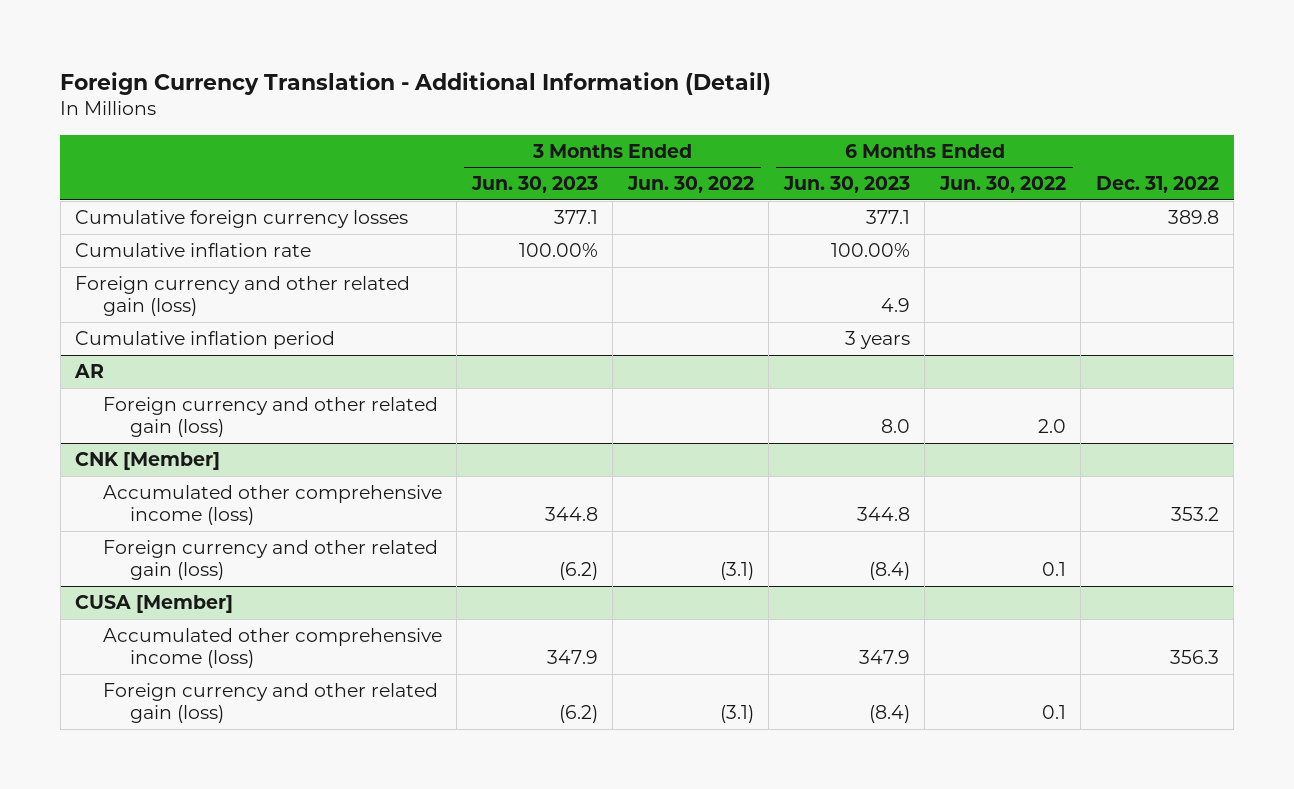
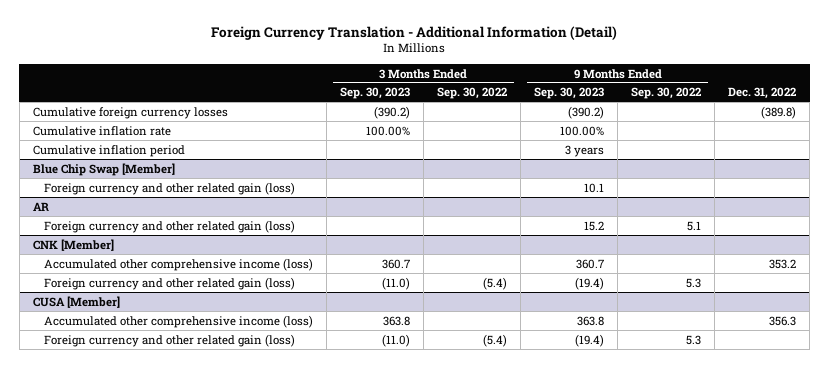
- | 3 Months Ended Jun. 30, 2023 | 3 Months Ended Jun. 30, 2022 | 6 Months Ended Jun. 30, 2023 | 6 Months Ended Jun. 30, 2022 | Dec. 31, 2022
+ | 3 Months Ended Sep. 30, 2023 | 3 Months Ended Sep. 30, 2022 | 9 Months Ended Sep. 30, 2023 | 9 Months Ended Sep. 30, 2022 | Dec. 31, 2022
- Cumulative foreign currency losses | 377.1 | | 377.1 | | 389.8
+ Cumulative foreign currency losses | (390.2) | | (390.2) | | (389.8)
- Foreign currency and other related gain (loss) | | | 4.9 | |
+ Blue Chip Swap [Member]
+ Foreign currency and other related gain (loss) | | | 10.1 | |

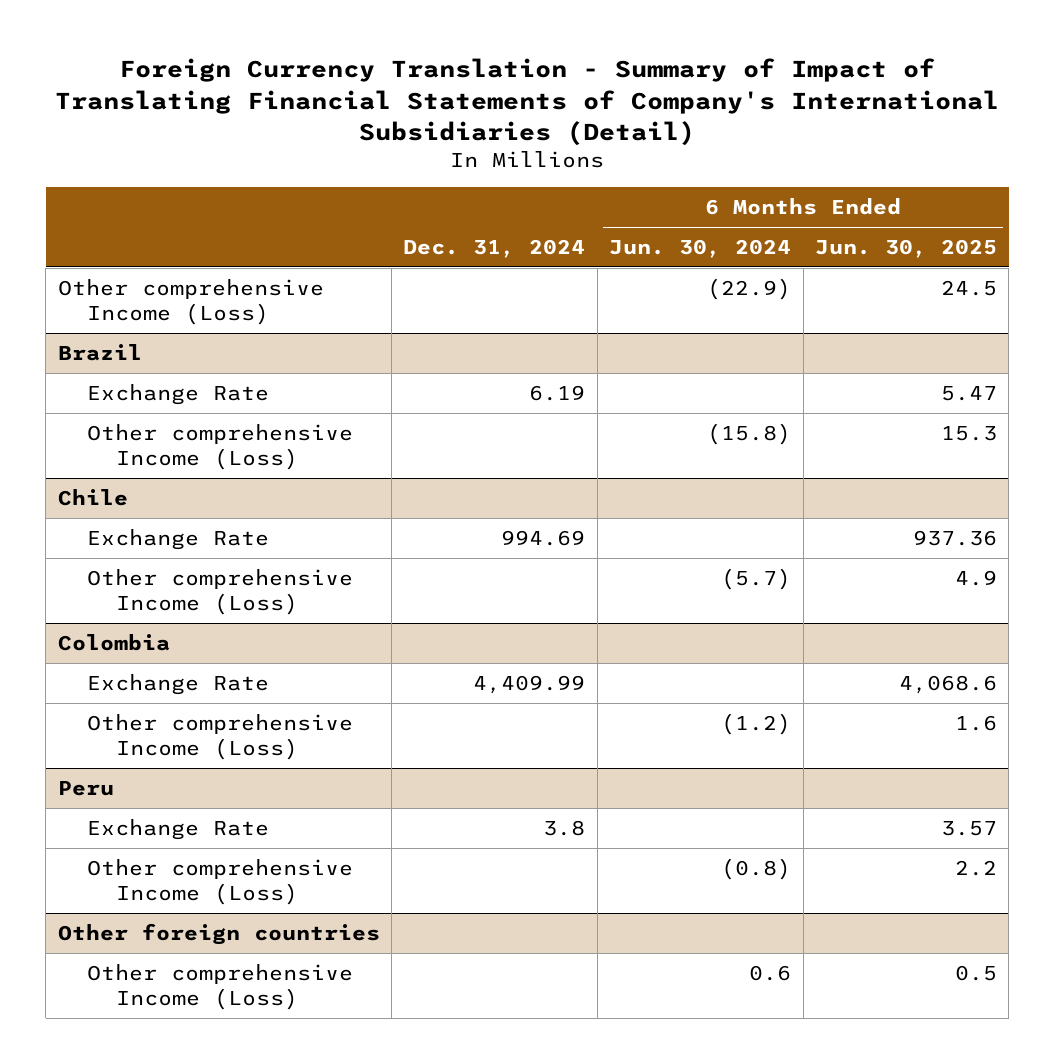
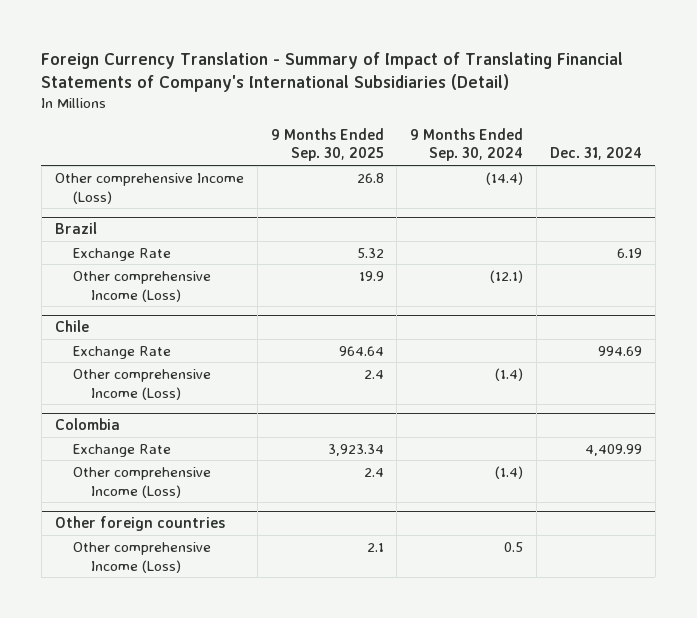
- | Dec. 31, 2024 | 6 Months Ended Jun. 30, 2024 | 6 Months Ended Jun. 30, 2025
+ | 9 Months Ended Sep. 30, 2025 | 9 Months Ended Sep. 30, 2024 | Dec. 31, 2024
- Peru
- Exchange Rate | 3.8 | | 3.57
- Other comprehensive Income (Loss) | | (0.8) | 2.2

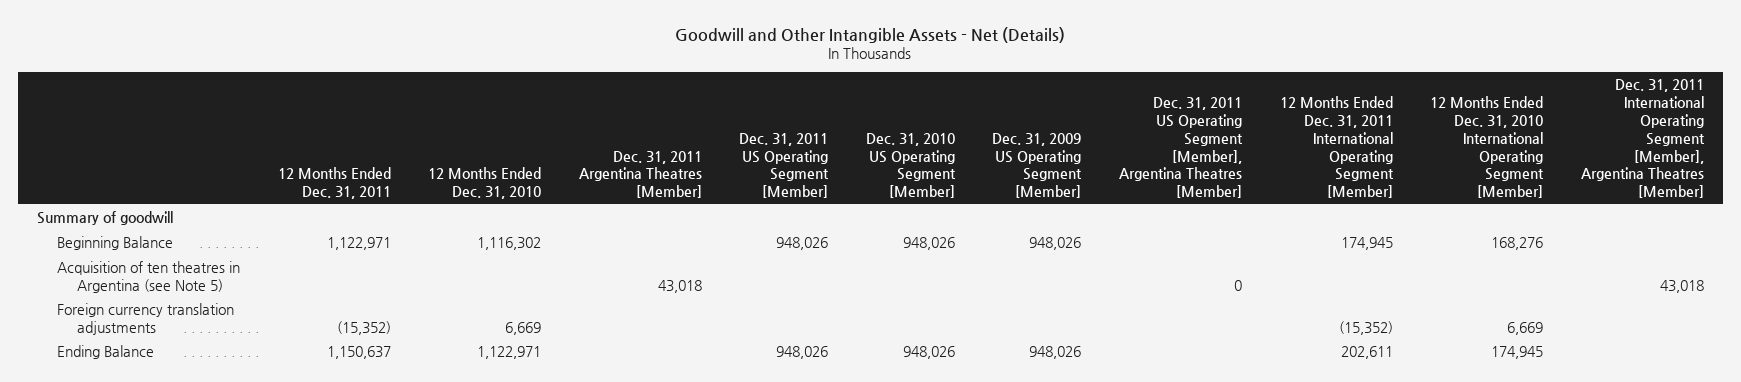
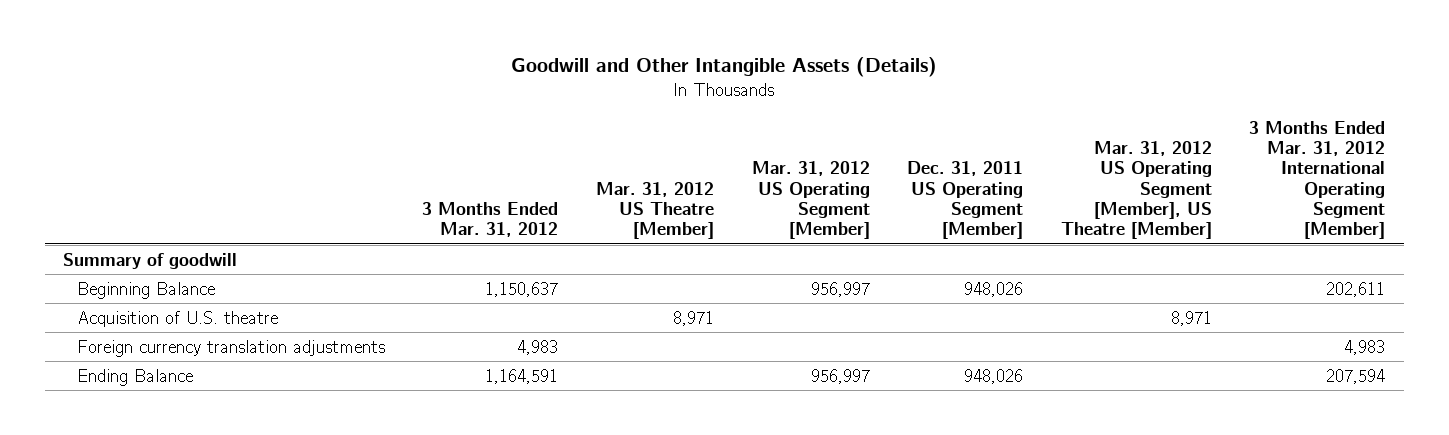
- Goodwill and Other Intangible Assets - Net (Details)
+ Goodwill and Other Intangible Assets (Details)
- | 12 Months Ended Dec. 31, 2011 | 12 Months Ended Dec. 31, 2010 | Dec. 31, 2011 Argentina Theatres [Member] | Dec. 31, 2011 US Operating Segment [Member] | Dec. 31, 2010 US Operating Segment [Member] | Dec. 31, 2009 US Operating Segment [Member] | Dec. 31, 2011 US Operating Segment [Member], Argentina Theatres [Member] | 12 Months Ended Dec. 31, 2011 International Operating Segment [Member] | 12 Months Ended Dec. 31, 2010 International Operating Segment [Member] | Dec. 31, 2011 International Operating Segment [Member], Argentina Theatres [Member]
+ | 3 Months Ended Mar. 31, 2012 | Mar. 31, 2012 US Theatre [Member] | Mar. 31, 2012 US Operating Segment [Member] | Dec. 31, 2011 US Operating Segment [Member] | Mar. 31, 2012 US Operating Segment [Member], US Theatre [Member] | 3 Months Ended Mar. 31, 2012 International Operating Segment [Member]
- Acquisition of ten theatres in Argentina (see Note 5) | | | 43,018 | | | | 0 | | | 43,018
+ Acquisition of U.S. theatre | | 8,971 | | | 8,971 |

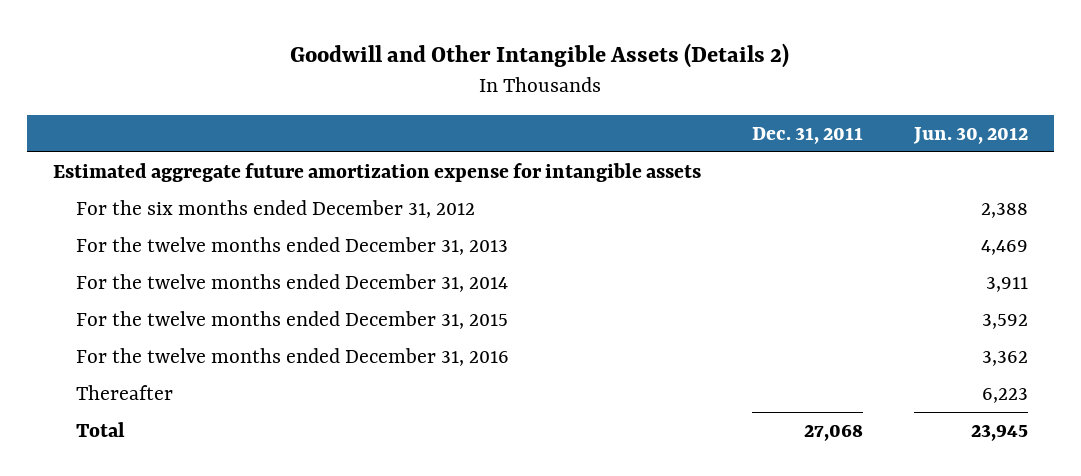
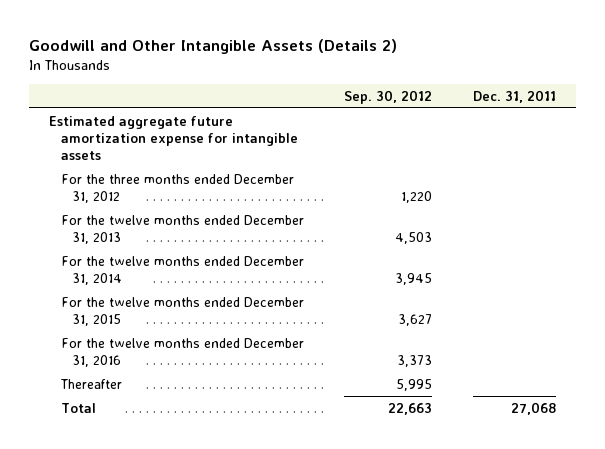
- | Dec. 31, 2011 | Jun. 30, 2012
+ | Sep. 30, 2012 | Dec. 31, 2011
- For the six months ended December 31, 2012 | | 2,388
+ For the three months ended December 31, 2012 | 1,220 |

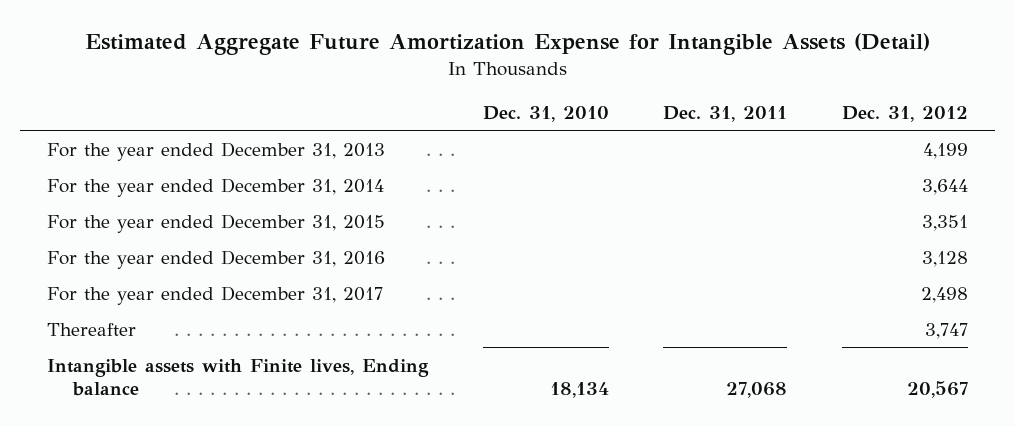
- Goodwill and Other Intangible Assets (Details 2)
+ Estimated Aggregate Future Amortization Expense for Intangible Assets (Detail)
- | Sep. 30, 2012 | Dec. 31, 2011
+ | Dec. 31, 2010 | Dec. 31, 2011 | Dec. 31, 2012
- Estimated aggregate future amortization expense for intangible assets
- For the three months ended December 31, 2012 | 1,220 |
- For the twelve months ended December 31, 2013 | 4,503 |
- For the twelve months ended December 31, 2014 | 3,945 |
- For the twelve months ended December 31, 2015 | 3,627 |
- For the twelve months ended December 31, 2016 | 3,373 |
+ For the year ended December 31, 2013 | | | 4,199
+ For the year ended December 31, 2014 | | | 3,644
+ For the year ended December 31, 2015 | | | 3,351
+ For the year ended December 31, 2016 | | | 3,128
+ For the year ended December 31, 2017 | | | 2,498
- Total | 22,663 | 27,068
+ Intangible assets with Finite lives, Ending balance | 18,134 | 27,068 | 20,567

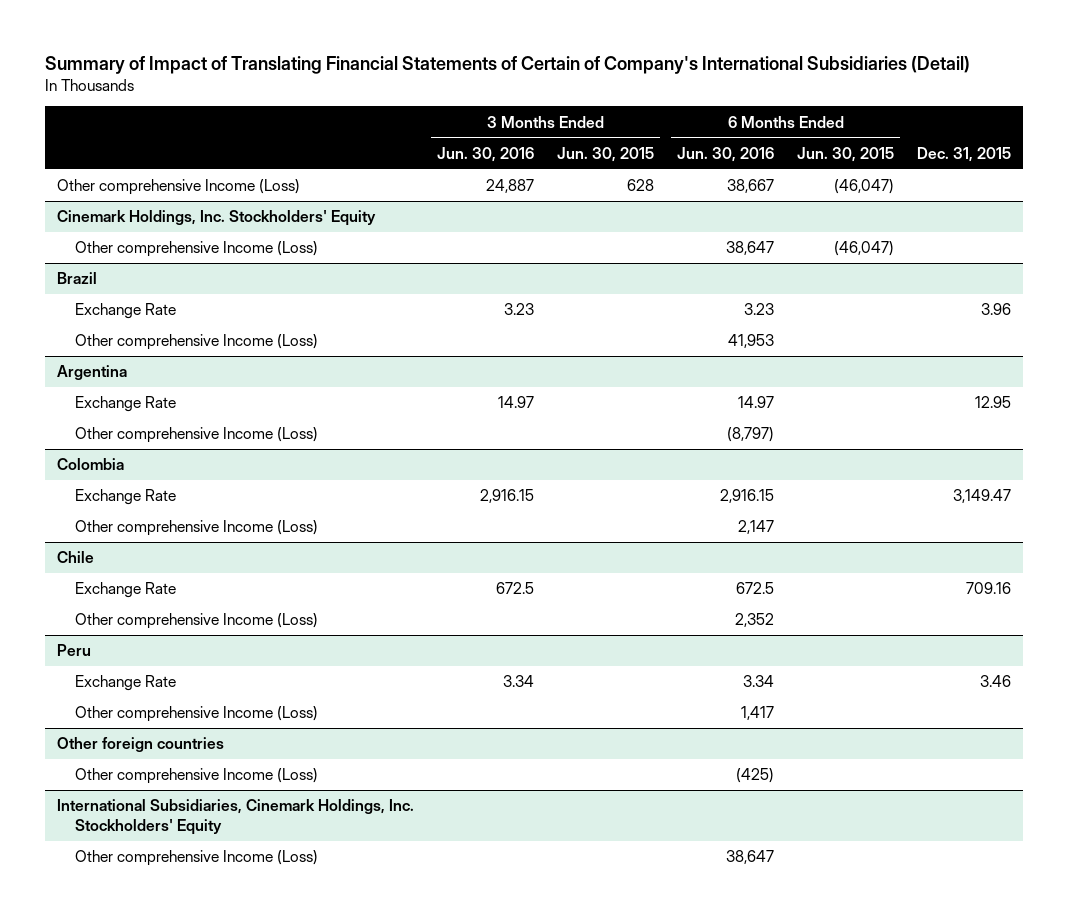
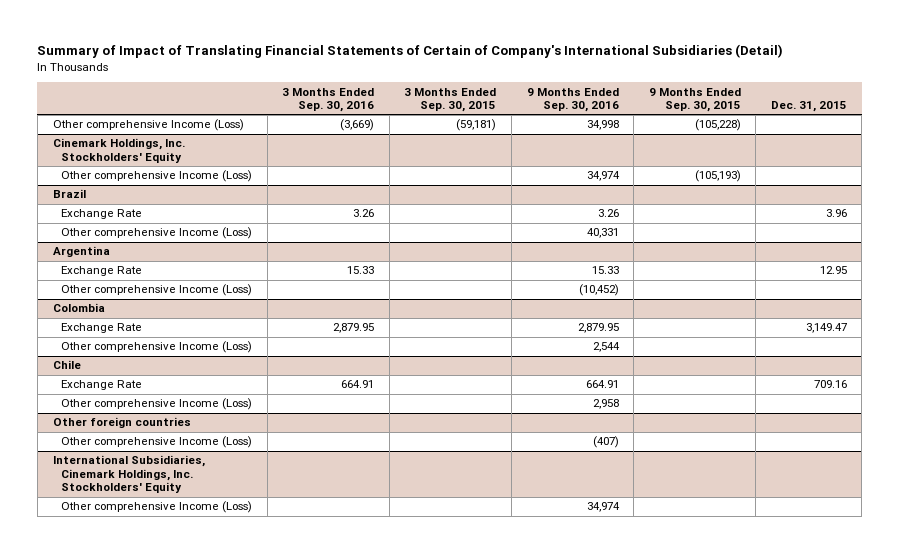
- | 3 Months Ended Jun. 30, 2016 | 3 Months Ended Jun. 30, 2015 | 6 Months Ended Jun. 30, 2016 | 6 Months Ended Jun. 30, 2015 | Dec. 31, 2015
+ | 3 Months Ended Sep. 30, 2016 | 3 Months Ended Sep. 30, 2015 | 9 Months Ended Sep. 30, 2016 | 9 Months Ended Sep. 30, 2015 | Dec. 31, 2015
- Peru
- Exchange Rate | 3.34 | | 3.34 | | 3.46
- Other comprehensive Income (Loss) | | | 1,417 | |

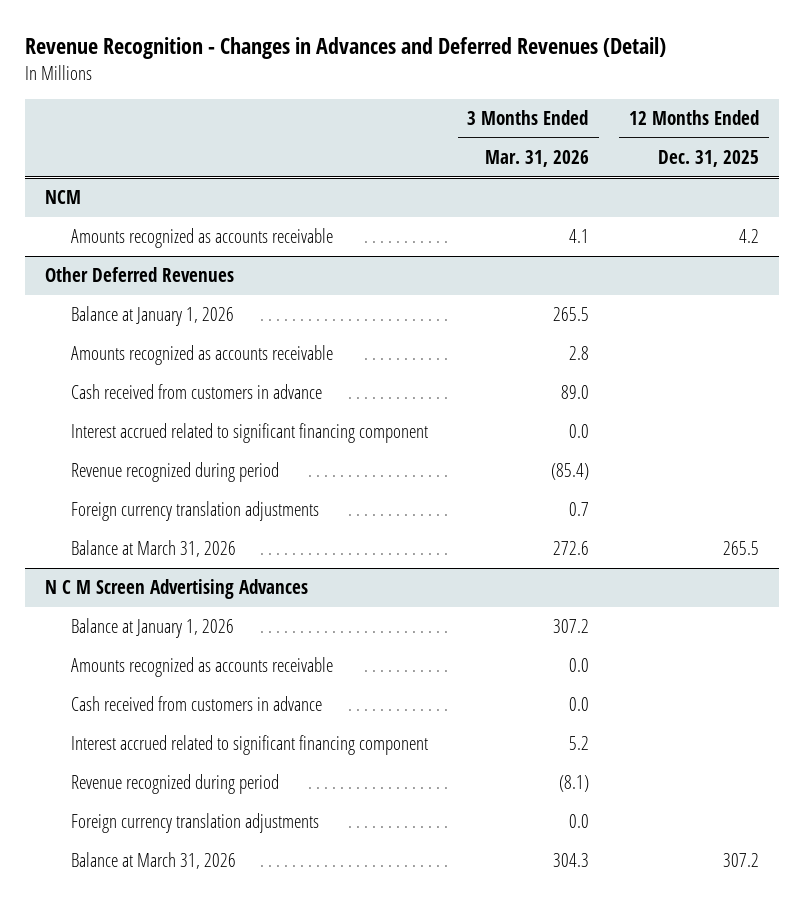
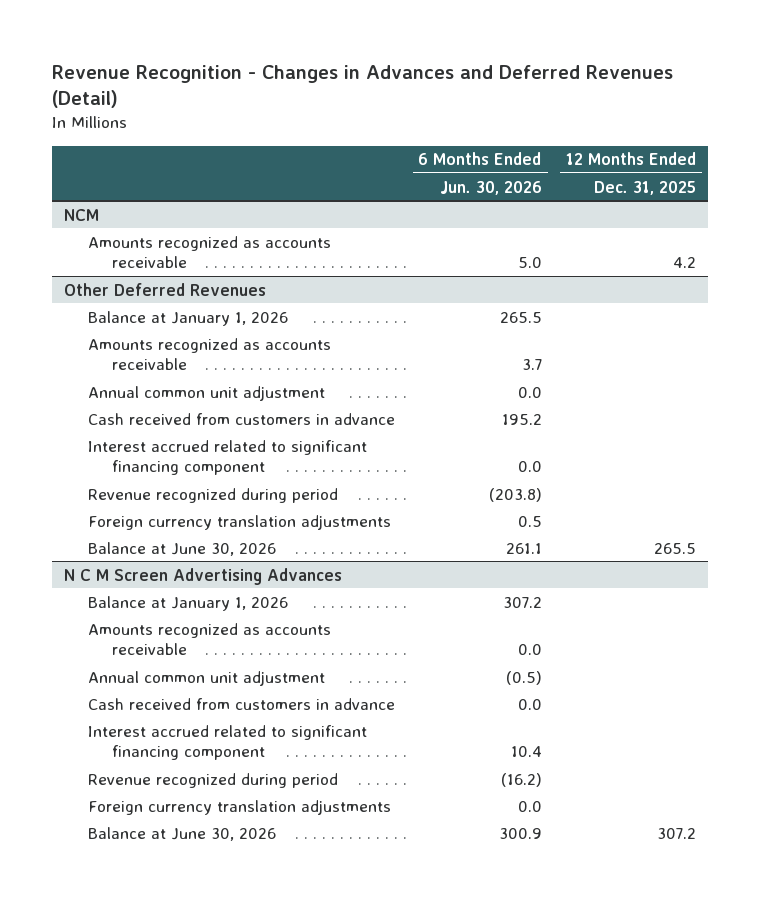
- | 3 Months Ended Mar. 31, 2026 | 12 Months Ended Dec. 31, 2025
+ | 6 Months Ended Jun. 30, 2026 | 12 Months Ended Dec. 31, 2025
@ Other Deferred Revenues
+ Annual common unit adjustment | 0.0 |
- Balance at March 31, 2026 | 272.6 | 265.5
+ Balance at June 30, 2026 | 261.1 | 265.5
@ N C M Screen Advertising Advances
+ Annual common unit adjustment | (0.5) |
- Balance at March 31, 2026 | 304.3 | 307.2
+ Balance at June 30, 2026 | 300.9 | 307.2

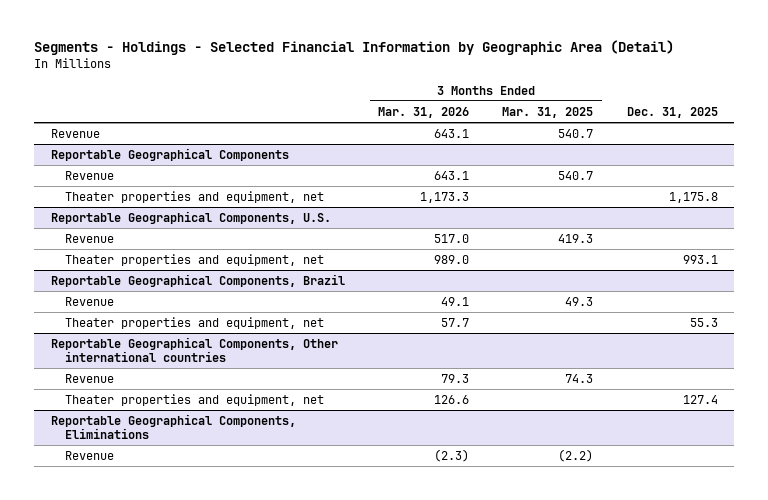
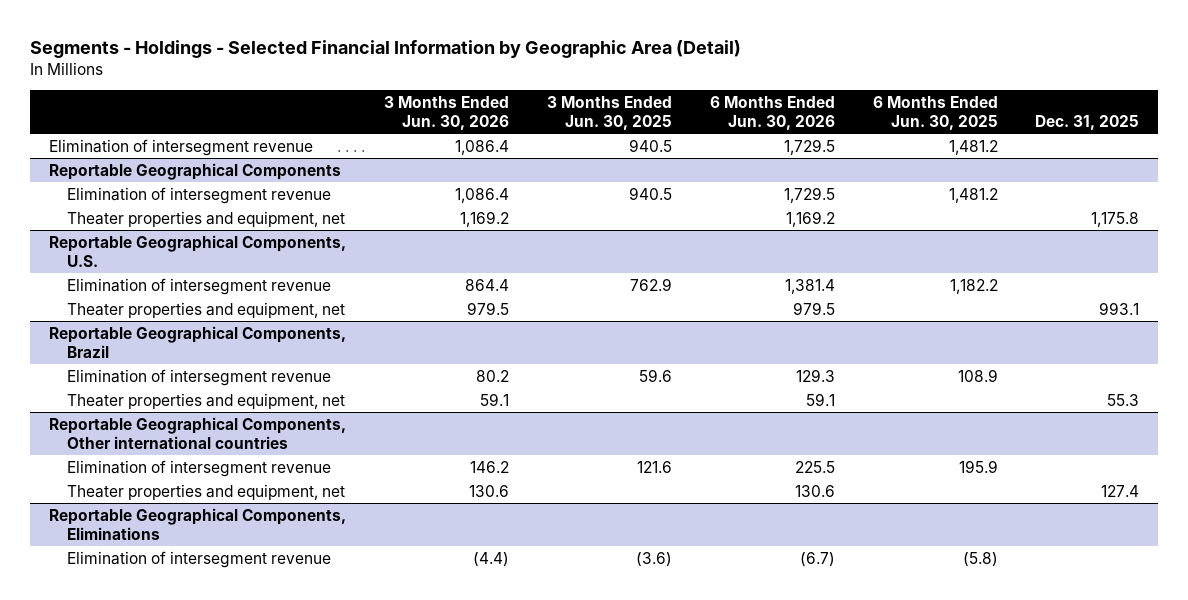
- | 3 Months Ended Mar. 31, 2026 | 3 Months Ended Mar. 31, 2025 | Dec. 31, 2025
+ | 3 Months Ended Jun. 30, 2026 | 3 Months Ended Jun. 30, 2025 | 6 Months Ended Jun. 30, 2026 | 6 Months Ended Jun. 30, 2025 | Dec. 31, 2025
- Revenue | 643.1 | 540.7 |
+ Elimination of intersegment revenue | 1,086.4 | 940.5 | 1,729.5 | 1,481.2 |
@ Reportable Geographical Components
- Revenue | 643.1 | 540.7 |
+ Elimination of intersegment revenue | 1,086.4 | 940.5 | 1,729.5 | 1,481.2 |
@ Reportable Geographical Components, U.S.
- Revenue | 517.0 | 419.3 |
+ Elimination of intersegment revenue | 864.4 | 762.9 | 1,381.4 | 1,182.2 |
@ Reportable Geographical Components, Brazil
- Revenue | 49.1 | 49.3 |
+ Elimination of intersegment revenue | 80.2 | 59.6 | 129.3 | 108.9 |
@ Reportable Geographical Components, Other international countries
- Revenue | 79.3 | 74.3 |
+ Elimination of intersegment revenue | 146.2 | 121.6 | 225.5 | 195.9 |
@ Reportable Geographical Components, Eliminations
- Revenue | (2.3) | (2.2) |
+ Elimination of intersegment revenue | (4.4) | (3.6) | (6.7) | (5.8) |

